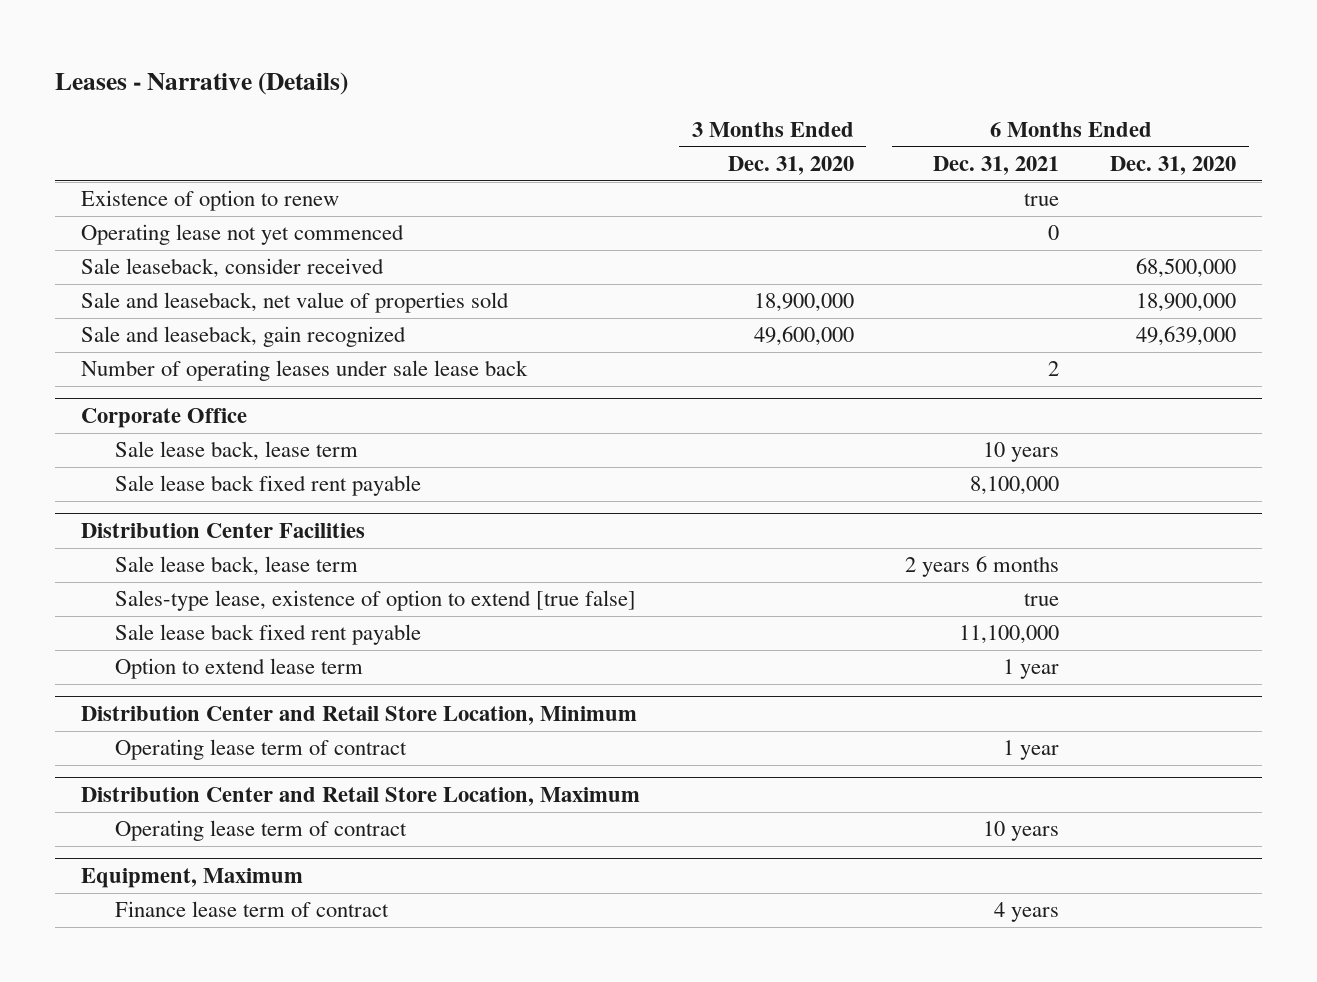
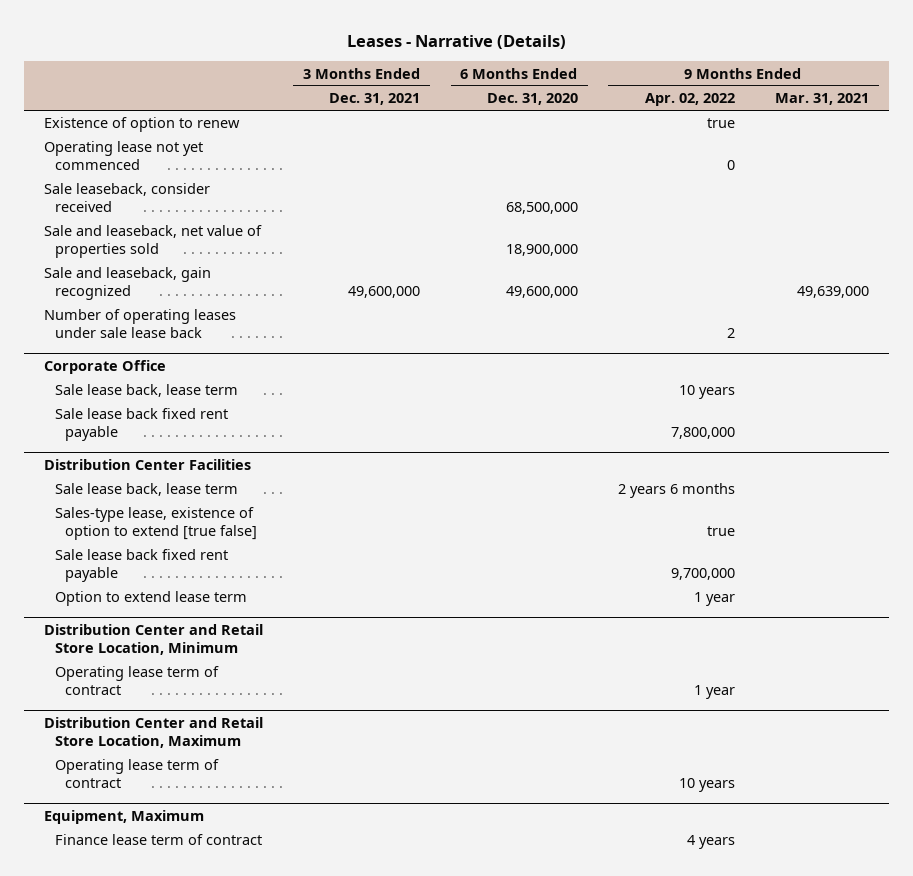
- | 3 Months Ended Dec. 31, 2020 | 6 Months Ended Dec. 31, 2021 | 6 Months Ended Dec. 31, 2020
+ | 3 Months Ended Dec. 31, 2021 | 6 Months Ended Dec. 31, 2020 | 9 Months Ended Apr. 02, 2022 | 9 Months Ended Mar. 31, 2021
- Sale and leaseback, gain recognized | 49,600,000 | | 49,639,000
+ Sale and leaseback, gain recognized | 49,600,000 | 49,600,000 | | 49,639,000

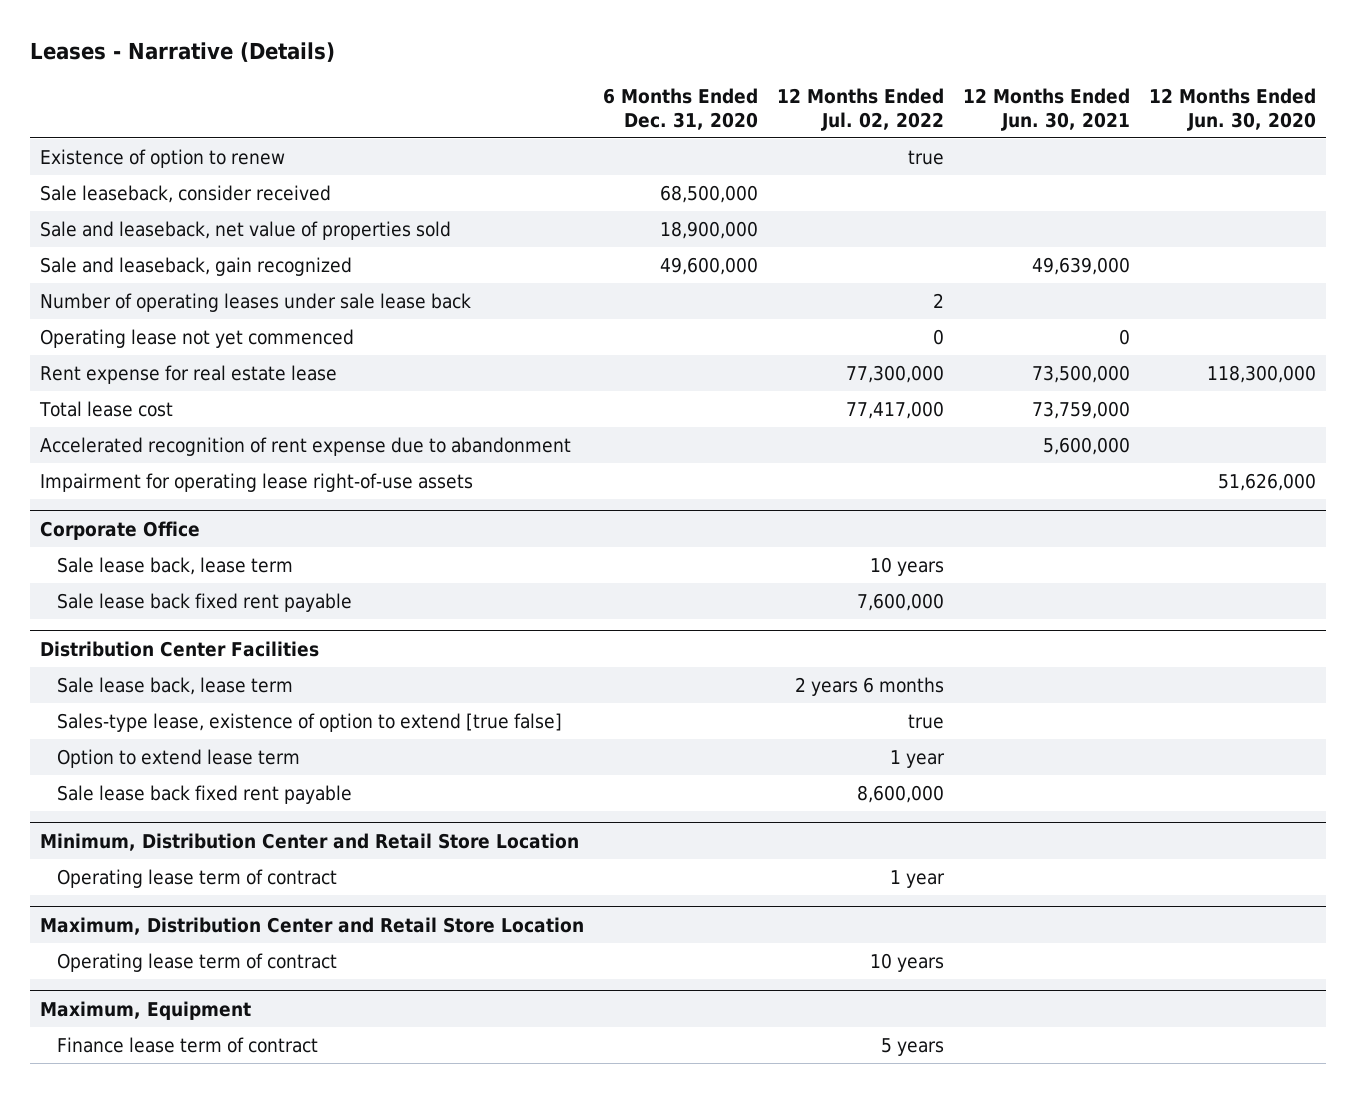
- | 3 Months Ended Dec. 31, 2021 | 6 Months Ended Dec. 31, 2020 | 9 Months Ended Apr. 02, 2022 | 9 Months Ended Mar. 31, 2021
+ | 6 Months Ended Dec. 31, 2020 | 12 Months Ended Jul. 02, 2022 | 12 Months Ended Jun. 30, 2021 | 12 Months Ended Jun. 30, 2020
moved down: Operating lease not yet commenced | | 0 | 0 |
+ Rent expense for real estate lease | | 77,300,000 | 73,500,000 | 118,300,000
+ Total lease cost | | 77,417,000 | 73,759,000 |
+ Accelerated recognition of rent expense due to abandonment | | | 5,600,000 |
+ Impairment for operating lease right-of-use assets | | | | 51,626,000
- Distribution Center and Retail Store Location, Minimum
@ Distribution Center Facilities
moved down: Sale lease back fixed rent payable | | 8,600,000 | |
+ Minimum, Distribution Center and Retail Store Location
- Distribution Center and Retail Store Location, Maximum
+ Maximum, Distribution Center and Retail Store Location
- Equipment, Maximum
+ Maximum, Equipment

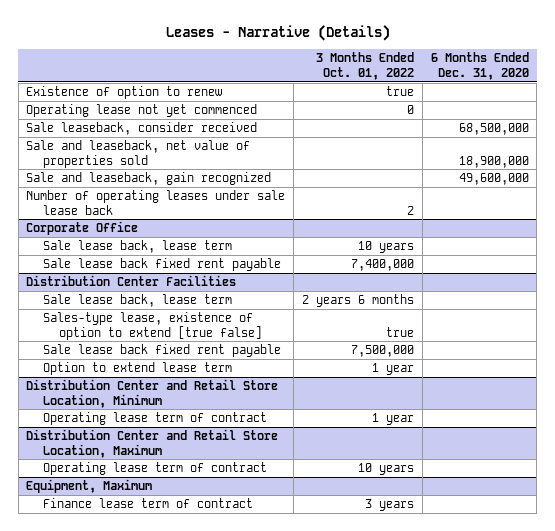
- | 6 Months Ended Dec. 31, 2020 | 12 Months Ended Jul. 02, 2022 | 12 Months Ended Jun. 30, 2021 | 12 Months Ended Jun. 30, 2020
+ | 3 Months Ended Oct. 01, 2022 | 6 Months Ended Dec. 31, 2020
moved up: Operating lease not yet commenced | 0 |
- Rent expense for real estate lease | | 77,300,000 | 73,500,000 | 118,300,000
- Total lease cost | | 77,417,000 | 73,759,000 |
- Accelerated recognition of rent expense due to abandonment | | | 5,600,000 |
- Impairment for operating lease right-of-use assets | | | | 51,626,000
- Minimum, Distribution Center and Retail Store Location
@ Distribution Center Facilities
moved down: Option to extend lease term | 1 year |
+ Distribution Center and Retail Store Location, Minimum
- Maximum, Distribution Center and Retail Store Location
+ Distribution Center and Retail Store Location, Maximum
- Maximum, Equipment
+ Equipment, Maximum

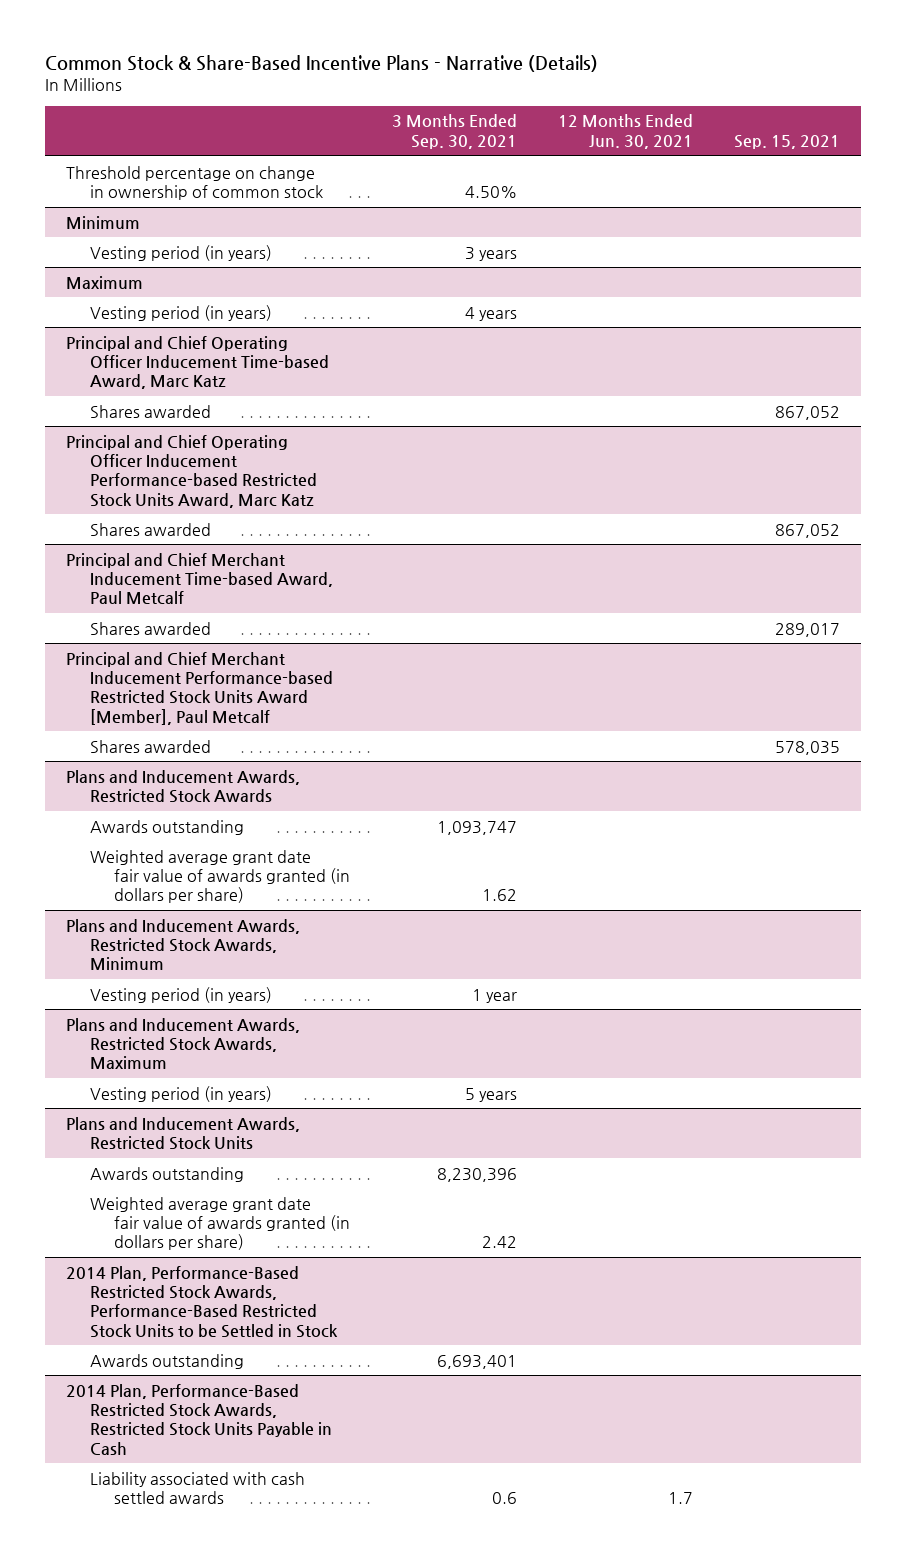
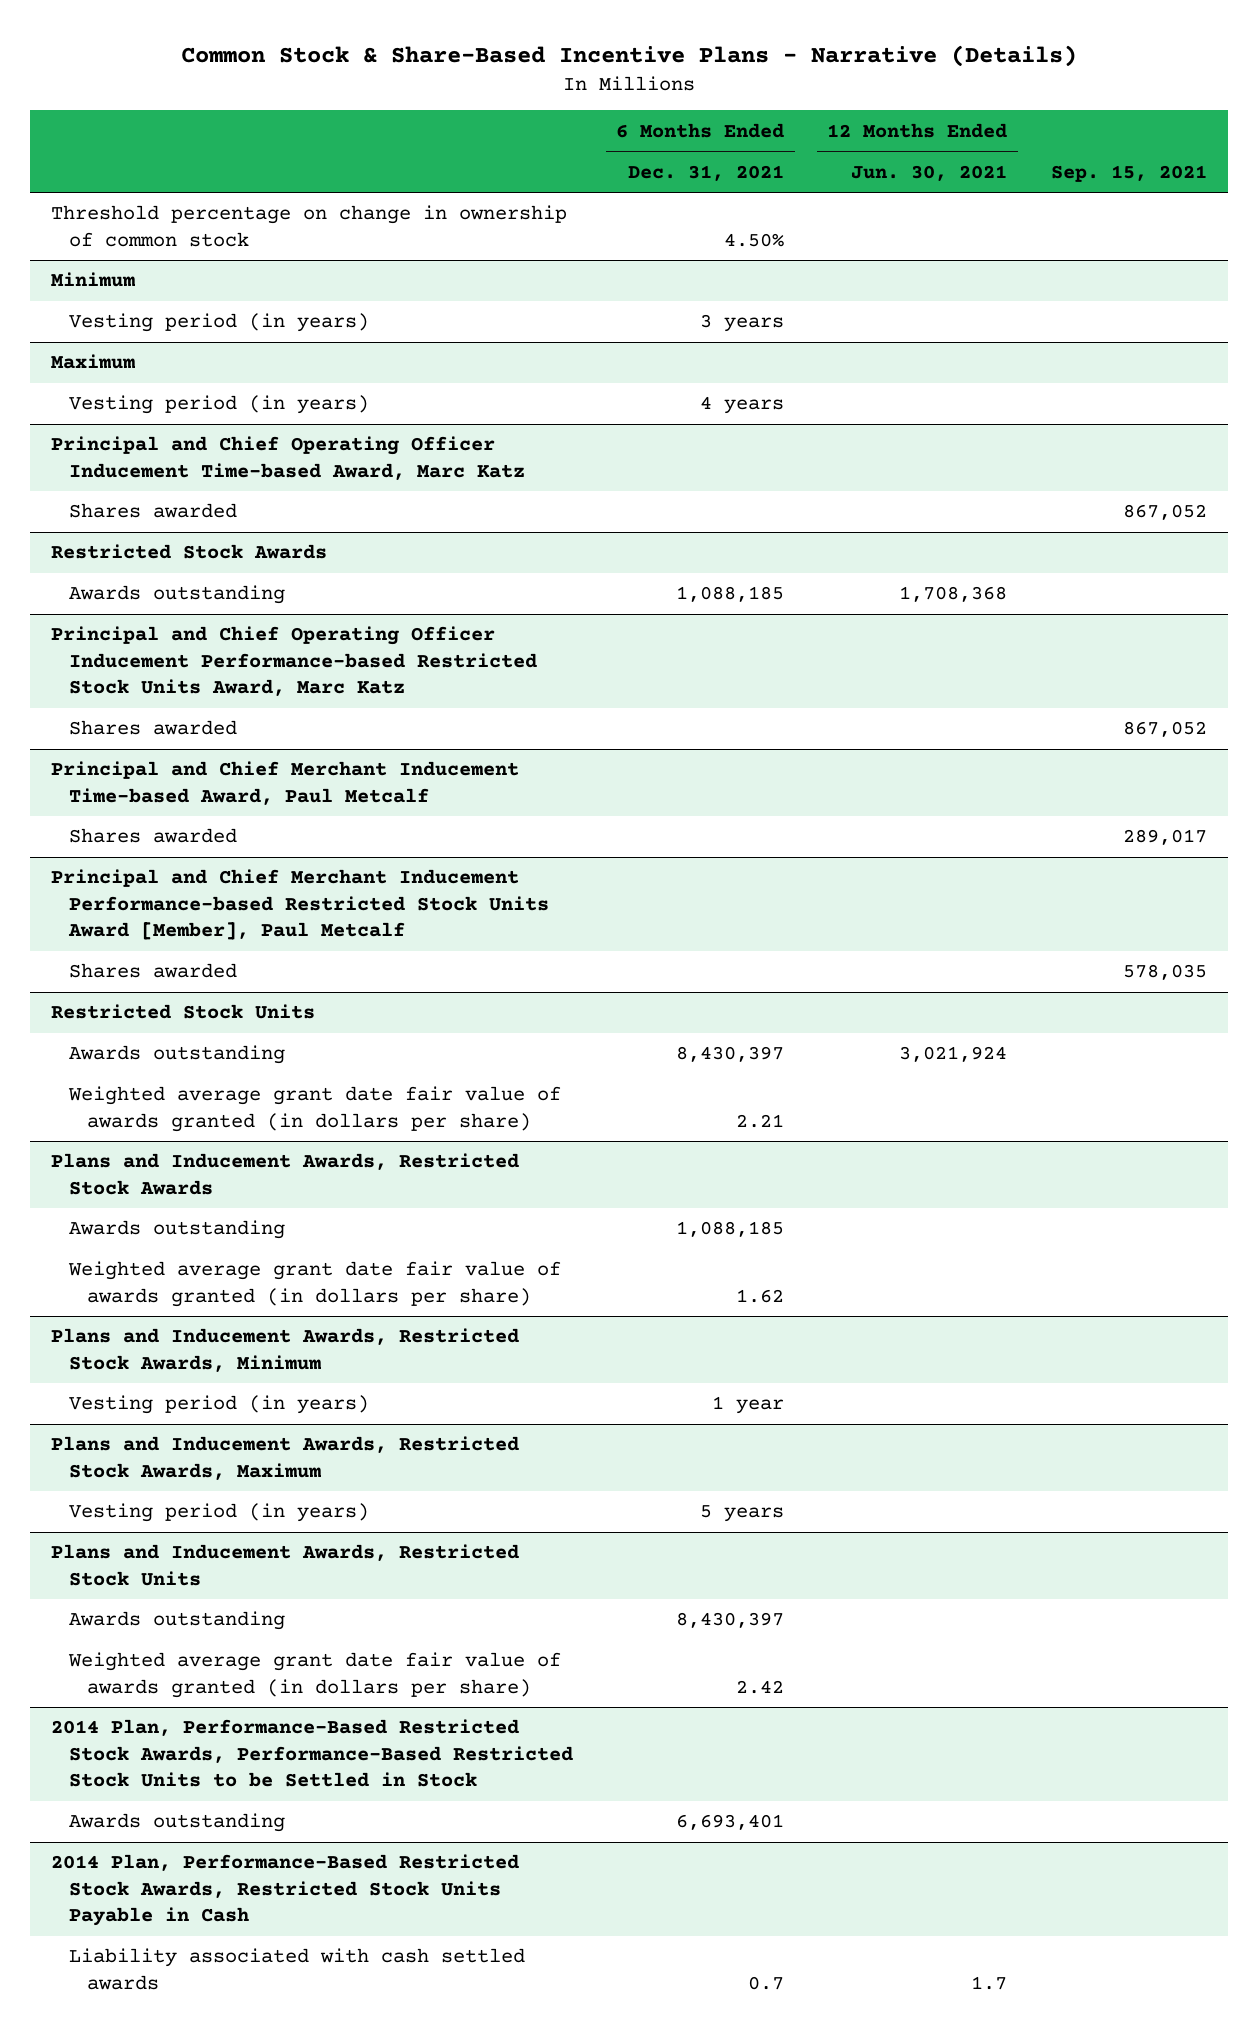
- | 3 Months Ended Sep. 30, 2021 | 12 Months Ended Jun. 30, 2021 | Sep. 15, 2021
+ | 6 Months Ended Dec. 31, 2021 | 12 Months Ended Jun. 30, 2021 | Sep. 15, 2021
+ Restricted Stock Awards
+ Awards outstanding | 1,088,185 | 1,708,368 |
+ Restricted Stock Units
+ Awards outstanding | 8,430,397 | 3,021,924 |
+ Weighted average grant date fair value of awards granted (in dollars per share) | 2.21 | |

